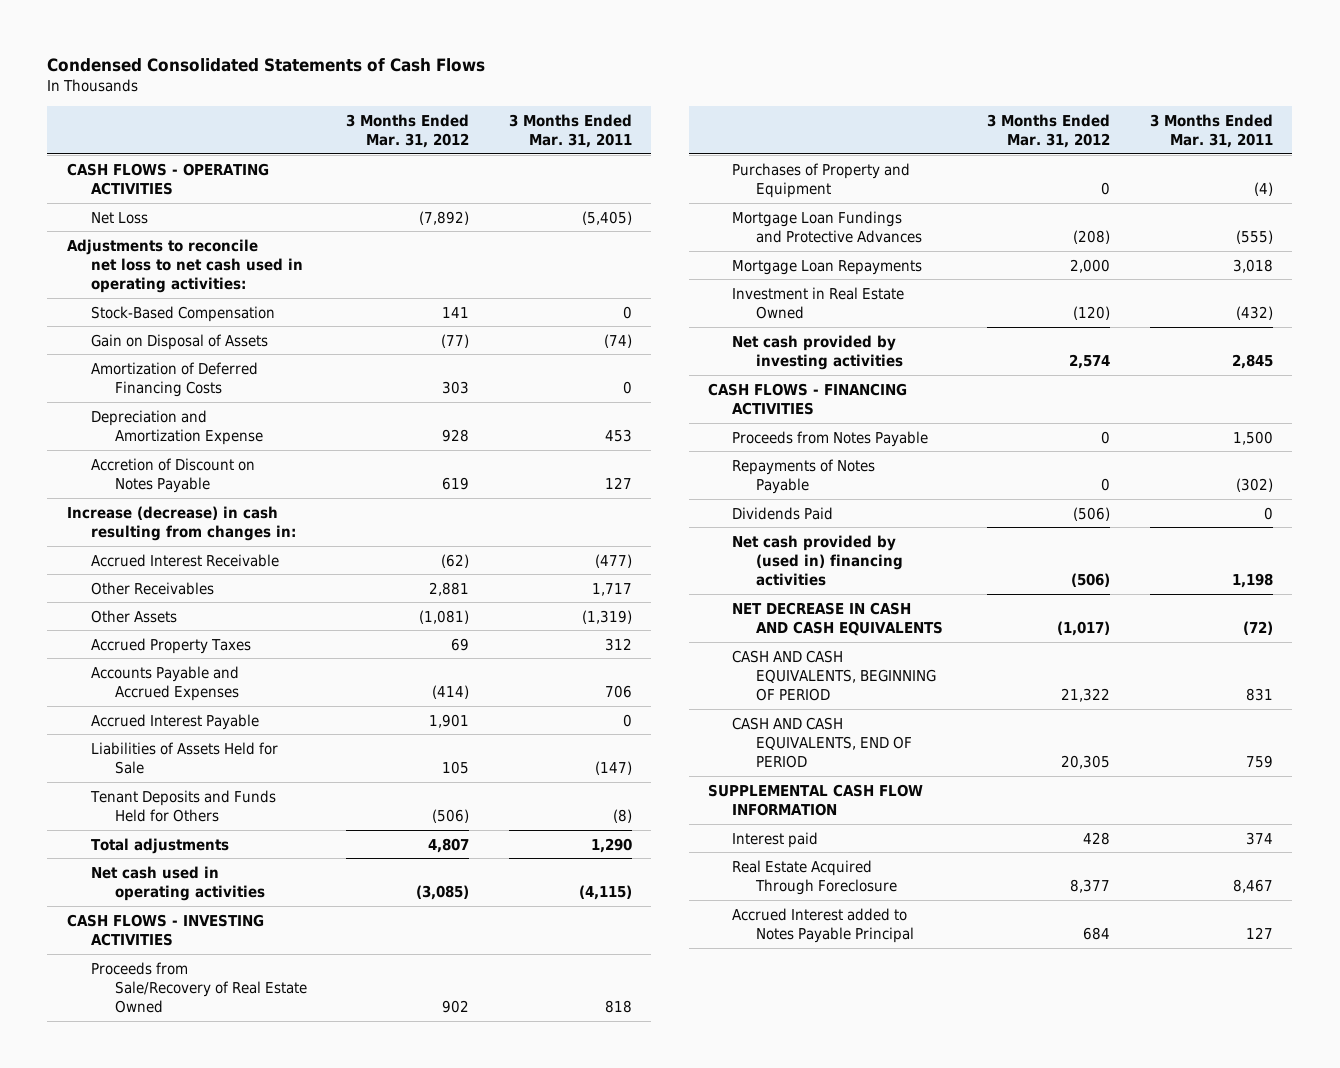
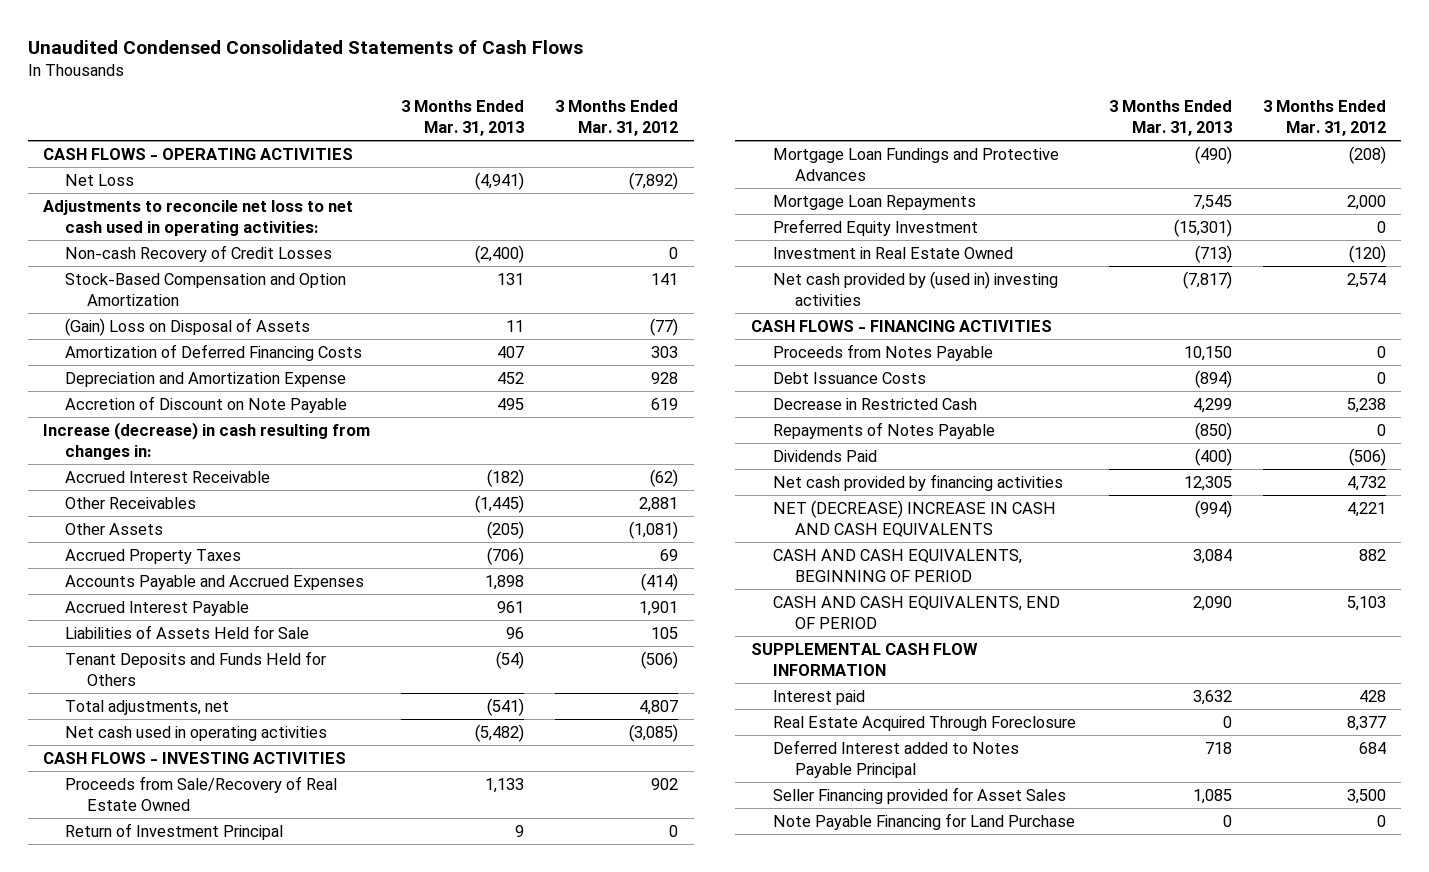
- Condensed Consolidated Statements of Cash Flows
+ Unaudited Condensed Consolidated Statements of Cash Flows
- | 3 Months Ended Mar. 31, 2012 | 3 Months Ended Mar. 31, 2011
+ | 3 Months Ended Mar. 31, 2013 | 3 Months Ended Mar. 31, 2012
- Stock-Based Compensation | 141 | 0
- Gain on Disposal of Assets | (77) | (74)
+ Non-cash Recovery of Credit Losses | (2,400) | 0
+ Stock-Based Compensation and Option Amortization | 131 | 141
+ (Gain) Loss on Disposal of Assets | 11 | (77)
- Accretion of Discount on Notes Payable | 619 | 127
+ Accretion of Discount on Note Payable | 495 | 619
- Total adjustments | 4,807 | 1,290
+ Total adjustments, net | (541) | 4,807
- Purchases of Property and Equipment | 0 | (4)
+ Return of Investment Principal | 9 | 0
+ Preferred Equity Investment | (15,301) | 0
- Net cash provided by investing activities | 2,574 | 2,845
+ Net cash provided by (used in) investing activities | (7,817) | 2,574
+ Debt Issuance Costs | (894) | 0
+ Decrease in Restricted Cash | 4,299 | 5,238
- Net cash provided by (used in) financing activities | (506) | 1,198
- NET DECREASE IN CASH AND CASH EQUIVALENTS | (1,017) | (72)
- CASH AND CASH EQUIVALENTS, BEGINNING OF PERIOD | 21,322 | 831
- CASH AND CASH EQUIVALENTS, END OF PERIOD | 20,305 | 759
+ Net cash provided by financing activities | 12,305 | 4,732
+ NET (DECREASE) INCREASE IN CASH AND CASH EQUIVALENTS | (994) | 4,221
+ CASH AND CASH EQUIVALENTS, BEGINNING OF PERIOD | 3,084 | 882
+ CASH AND CASH EQUIVALENTS, END OF PERIOD | 2,090 | 5,103
- Accrued Interest added to Notes Payable Principal | 684 | 127
+ Deferred Interest added to Notes Payable Principal | 718 | 684
+ Seller Financing provided for Asset Sales | 1,085 | 3,500
+ Note Payable Financing for Land Purchase | 0 | 0

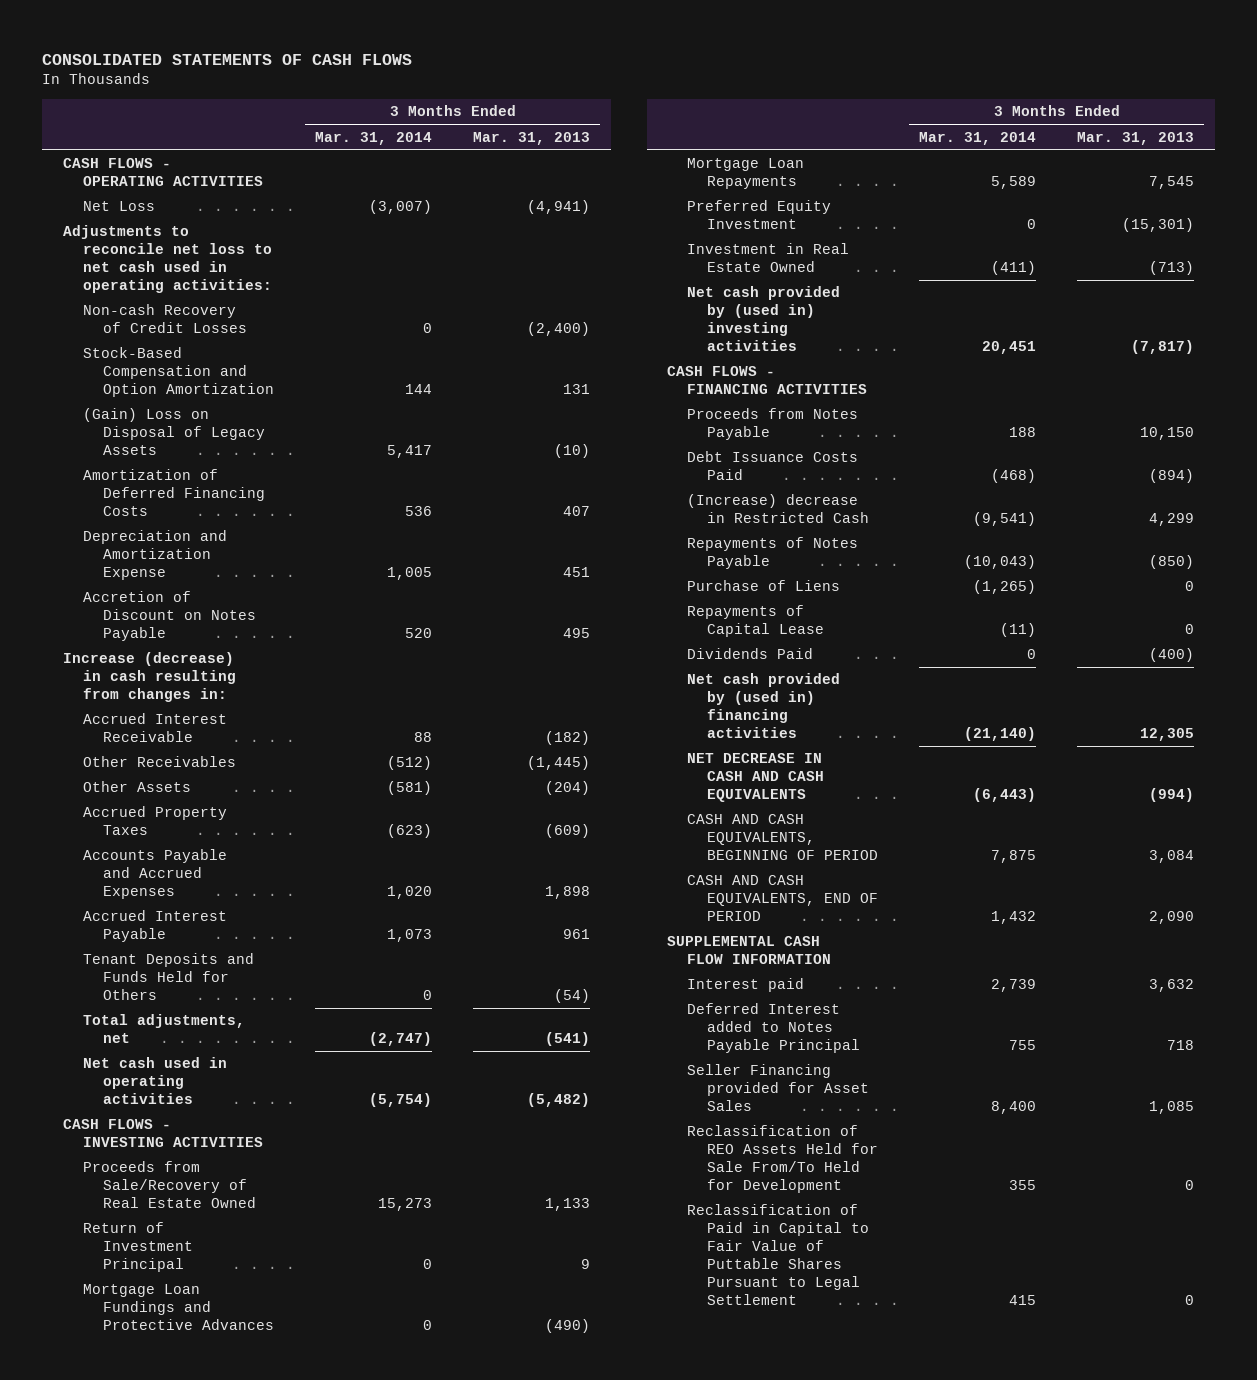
- Unaudited Condensed Consolidated Statements of Cash Flows
+ CONSOLIDATED STATEMENTS OF CASH FLOWS
- | 3 Months Ended Mar. 31, 2013 | 3 Months Ended Mar. 31, 2012
+ | 3 Months Ended Mar. 31, 2014 | 3 Months Ended Mar. 31, 2013
- (Gain) Loss on Disposal of Assets | 11 | (77)
+ (Gain) Loss on Disposal of Legacy Assets | 5,417 | (10)
- Depreciation and Amortization Expense | 452 | 928
- Accretion of Discount on Note Payable | 495 | 619
+ Depreciation and Amortization Expense | 1,005 | 451
+ Accretion of Discount on Notes Payable | 520 | 495
- Other Assets | (205) | (1,081)
- Accrued Property Taxes | (706) | 69
+ Other Assets | (581) | (204)
+ Accrued Property Taxes | (623) | (609)
- Liabilities of Assets Held for Sale | 96 | 105
- Debt Issuance Costs | (894) | 0
- Decrease in Restricted Cash | 4,299 | 5,238
+ Debt Issuance Costs Paid | (468) | (894)
+ (Increase) decrease in Restricted Cash | (9,541) | 4,299
+ Purchase of Liens | (1,265) | 0
+ Repayments of Capital Lease | (11) | 0
- Net cash provided by financing activities | 12,305 | 4,732
- NET (DECREASE) INCREASE IN CASH AND CASH EQUIVALENTS | (994) | 4,221
+ Net cash provided by (used in) financing activities | (21,140) | 12,305
+ NET DECREASE IN CASH AND CASH EQUIVALENTS | (6,443) | (994)
- Real Estate Acquired Through Foreclosure | 0 | 8,377
- Note Payable Financing for Land Purchase | 0 | 0
+ Reclassification of REO Assets Held for Sale From/To Held for Development | 355 | 0
+ Reclassification of Paid in Capital to Fair Value of Puttable Shares Pursuant to Legal Settlement | 415 | 0

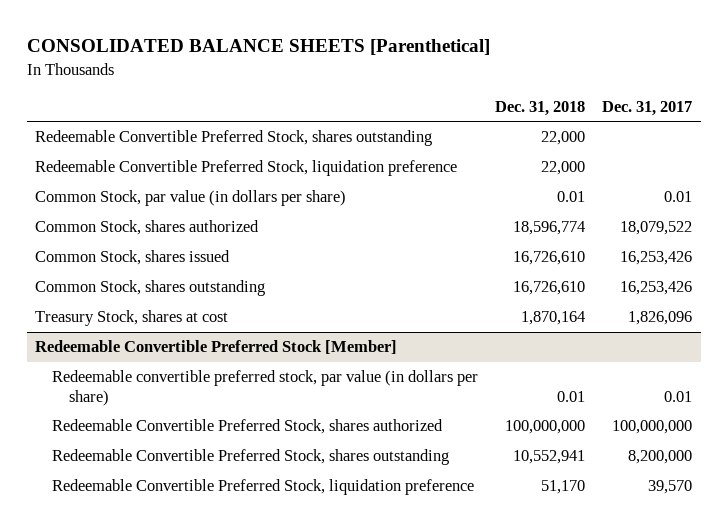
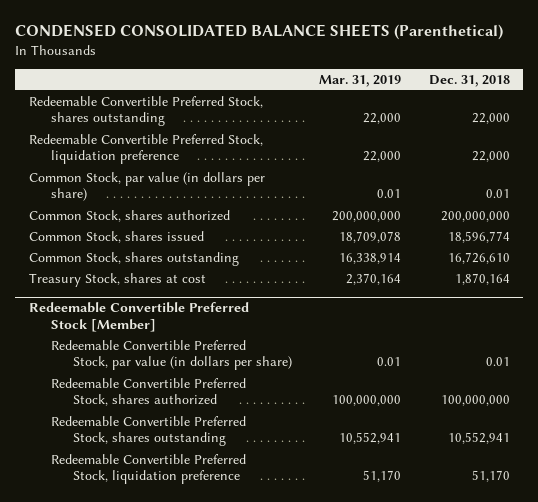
- CONSOLIDATED BALANCE SHEETS [Parenthetical]
+ CONDENSED CONSOLIDATED BALANCE SHEETS (Parenthetical)
- | Dec. 31, 2018 | Dec. 31, 2017
+ | Mar. 31, 2019 | Dec. 31, 2018
- Common Stock, shares authorized | 18,596,774 | 18,079,522
- Common Stock, shares issued | 16,726,610 | 16,253,426
+ Common Stock, shares authorized | 200,000,000 | 200,000,000
+ Common Stock, shares issued | 18,709,078 | 18,596,774
@ Redeemable Convertible Preferred Stock [Member]
- Redeemable convertible preferred stock, par value (in dollars per share) | 0.01 | 0.01
+ Redeemable Convertible Preferred Stock, par value (in dollars per share) | 0.01 | 0.01

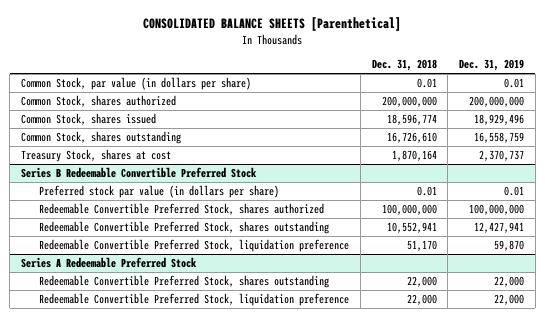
- CONDENSED CONSOLIDATED BALANCE SHEETS (Parenthetical)
+ CONSOLIDATED BALANCE SHEETS [Parenthetical]
- | Mar. 31, 2019 | Dec. 31, 2018
+ | Dec. 31, 2018 | Dec. 31, 2019
- Redeemable Convertible Preferred Stock, shares outstanding | 22,000 | 22,000
- Redeemable Convertible Preferred Stock, liquidation preference | 22,000 | 22,000
- Redeemable Convertible Preferred Stock [Member]
- Redeemable Convertible Preferred Stock, par value (in dollars per share) | 0.01 | 0.01
+ Series B Redeemable Convertible Preferred Stock
+ Preferred stock par value (in dollars per share) | 0.01 | 0.01
+ Series A Redeemable Preferred Stock
+ Redeemable Convertible Preferred Stock, shares outstanding | 22,000 | 22,000
+ Redeemable Convertible Preferred Stock, liquidation preference | 22,000 | 22,000

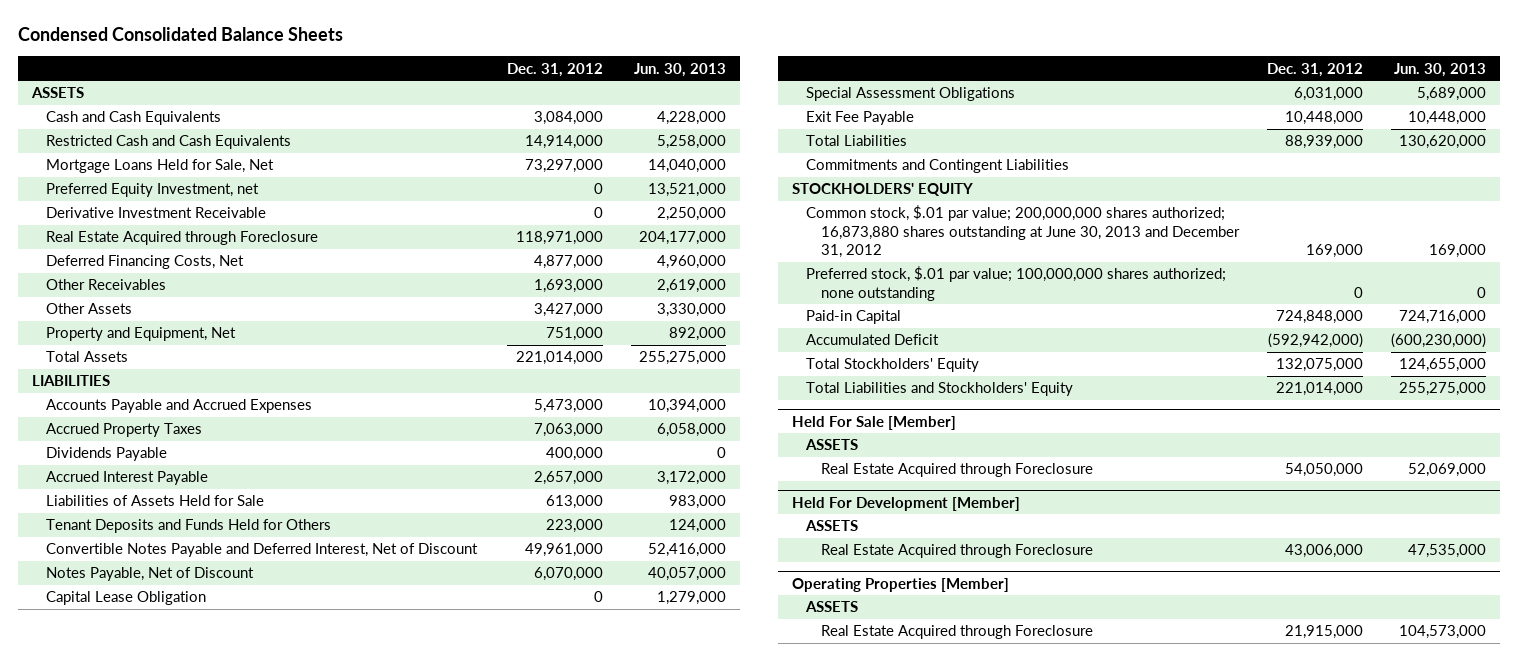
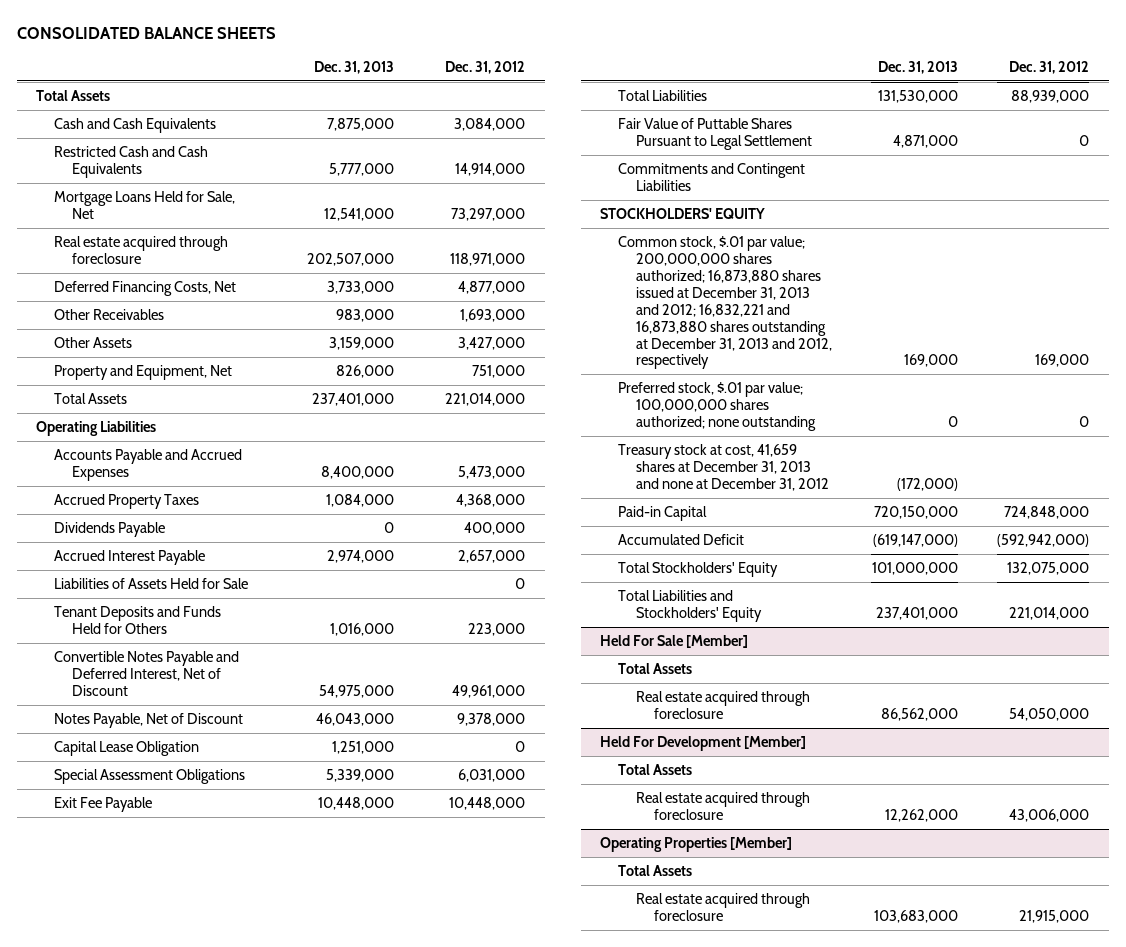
- Condensed Consolidated Balance Sheets
+ CONSOLIDATED BALANCE SHEETS
- | Dec. 31, 2012 | Jun. 30, 2013
+ | Dec. 31, 2013 | Dec. 31, 2012
- ASSETS
+ Total Assets
- Preferred Equity Investment, net | 0 | 13,521,000
- Derivative Investment Receivable | 0 | 2,250,000
- Real Estate Acquired through Foreclosure | 118,971,000 | 204,177,000
+ Real estate acquired through foreclosure | 202,507,000 | 118,971,000
- LIABILITIES
+ Operating Liabilities
- Accrued Property Taxes | 7,063,000 | 6,058,000
+ Accrued Property Taxes | 1,084,000 | 4,368,000
- Liabilities of Assets Held for Sale | 613,000 | 983,000
+ Liabilities of Assets Held for Sale | | 0
- Notes Payable, Net of Discount | 6,070,000 | 40,057,000
+ Notes Payable, Net of Discount | 46,043,000 | 9,378,000
+ Fair Value of Puttable Shares Pursuant to Legal Settlement | 4,871,000 | 0
- Common stock, $.01 par value; 200,000,000 shares authorized; 16,873,880 shares outstanding at June 30, 2013 and December 31, 2012 | 169,000 | 169,000
+ Common stock, $.01 par value; 200,000,000 shares authorized; 16,873,880 shares issued at December 31, 2013 and 2012; 16,832,221 and 16,873,880 shares outstanding at December 31, 2013 and 2012, respectively | 169,000 | 169,000
+ Treasury stock at cost, 41,659 shares at December 31, 2013 and none at December 31, 2012 | (172,000) |
@ Held For Sale [Member]
- ASSETS
- Real Estate Acquired through Foreclosure | 54,050,000 | 52,069,000
+ Total Assets
+ Real estate acquired through foreclosure | 86,562,000 | 54,050,000
@ Held For Development [Member]
- ASSETS
- Real Estate Acquired through Foreclosure | 43,006,000 | 47,535,000
+ Total Assets
+ Real estate acquired through foreclosure | 12,262,000 | 43,006,000
@ Operating Properties [Member]
- ASSETS
- Real Estate Acquired through Foreclosure | 21,915,000 | 104,573,000
+ Total Assets
+ Real estate acquired through foreclosure | 103,683,000 | 21,915,000

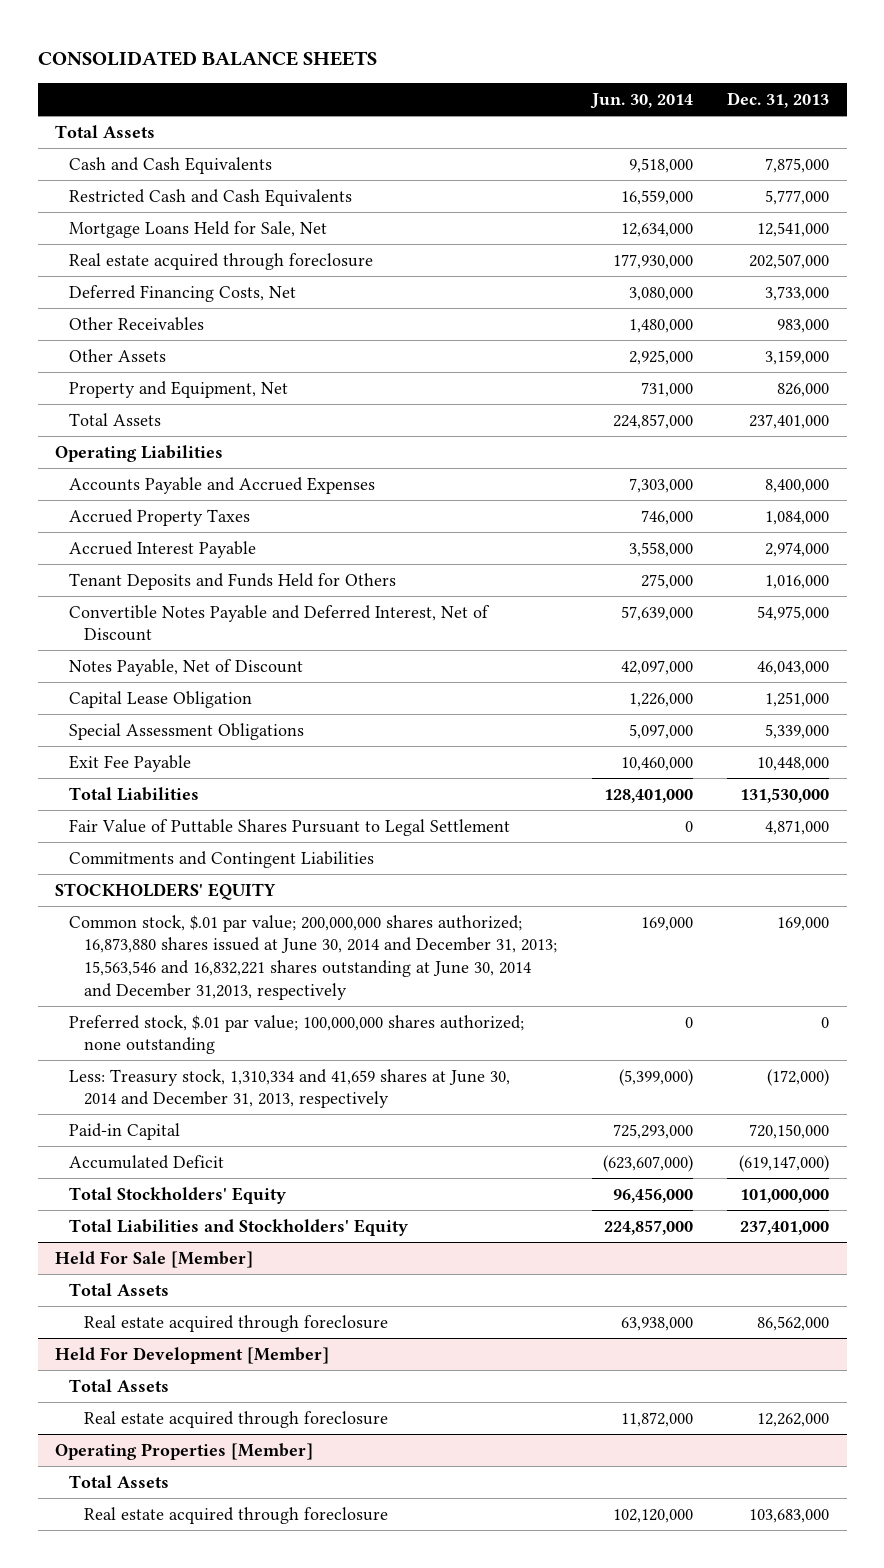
- | Dec. 31, 2013 | Dec. 31, 2012
+ | Jun. 30, 2014 | Dec. 31, 2013
- Dividends Payable | 0 | 400,000
- Liabilities of Assets Held for Sale | | 0
- Common stock, $.01 par value; 200,000,000 shares authorized; 16,873,880 shares issued at December 31, 2013 and 2012; 16,832,221 and 16,873,880 shares outstanding at December 31, 2013 and 2012, respectively | 169,000 | 169,000
+ Common stock, $.01 par value; 200,000,000 shares authorized; 16,873,880 shares issued at June 30, 2014 and December 31, 2013; 15,563,546 and 16,832,221 shares outstanding at June 30, 2014 and December 31,2013, respectively | 169,000 | 169,000
- Treasury stock at cost, 41,659 shares at December 31, 2013 and none at December 31, 2012 | (172,000) |
+ Less: Treasury stock, 1,310,334 and 41,659 shares at June 30, 2014 and December 31, 2013, respectively | (5,399,000) | (172,000)

